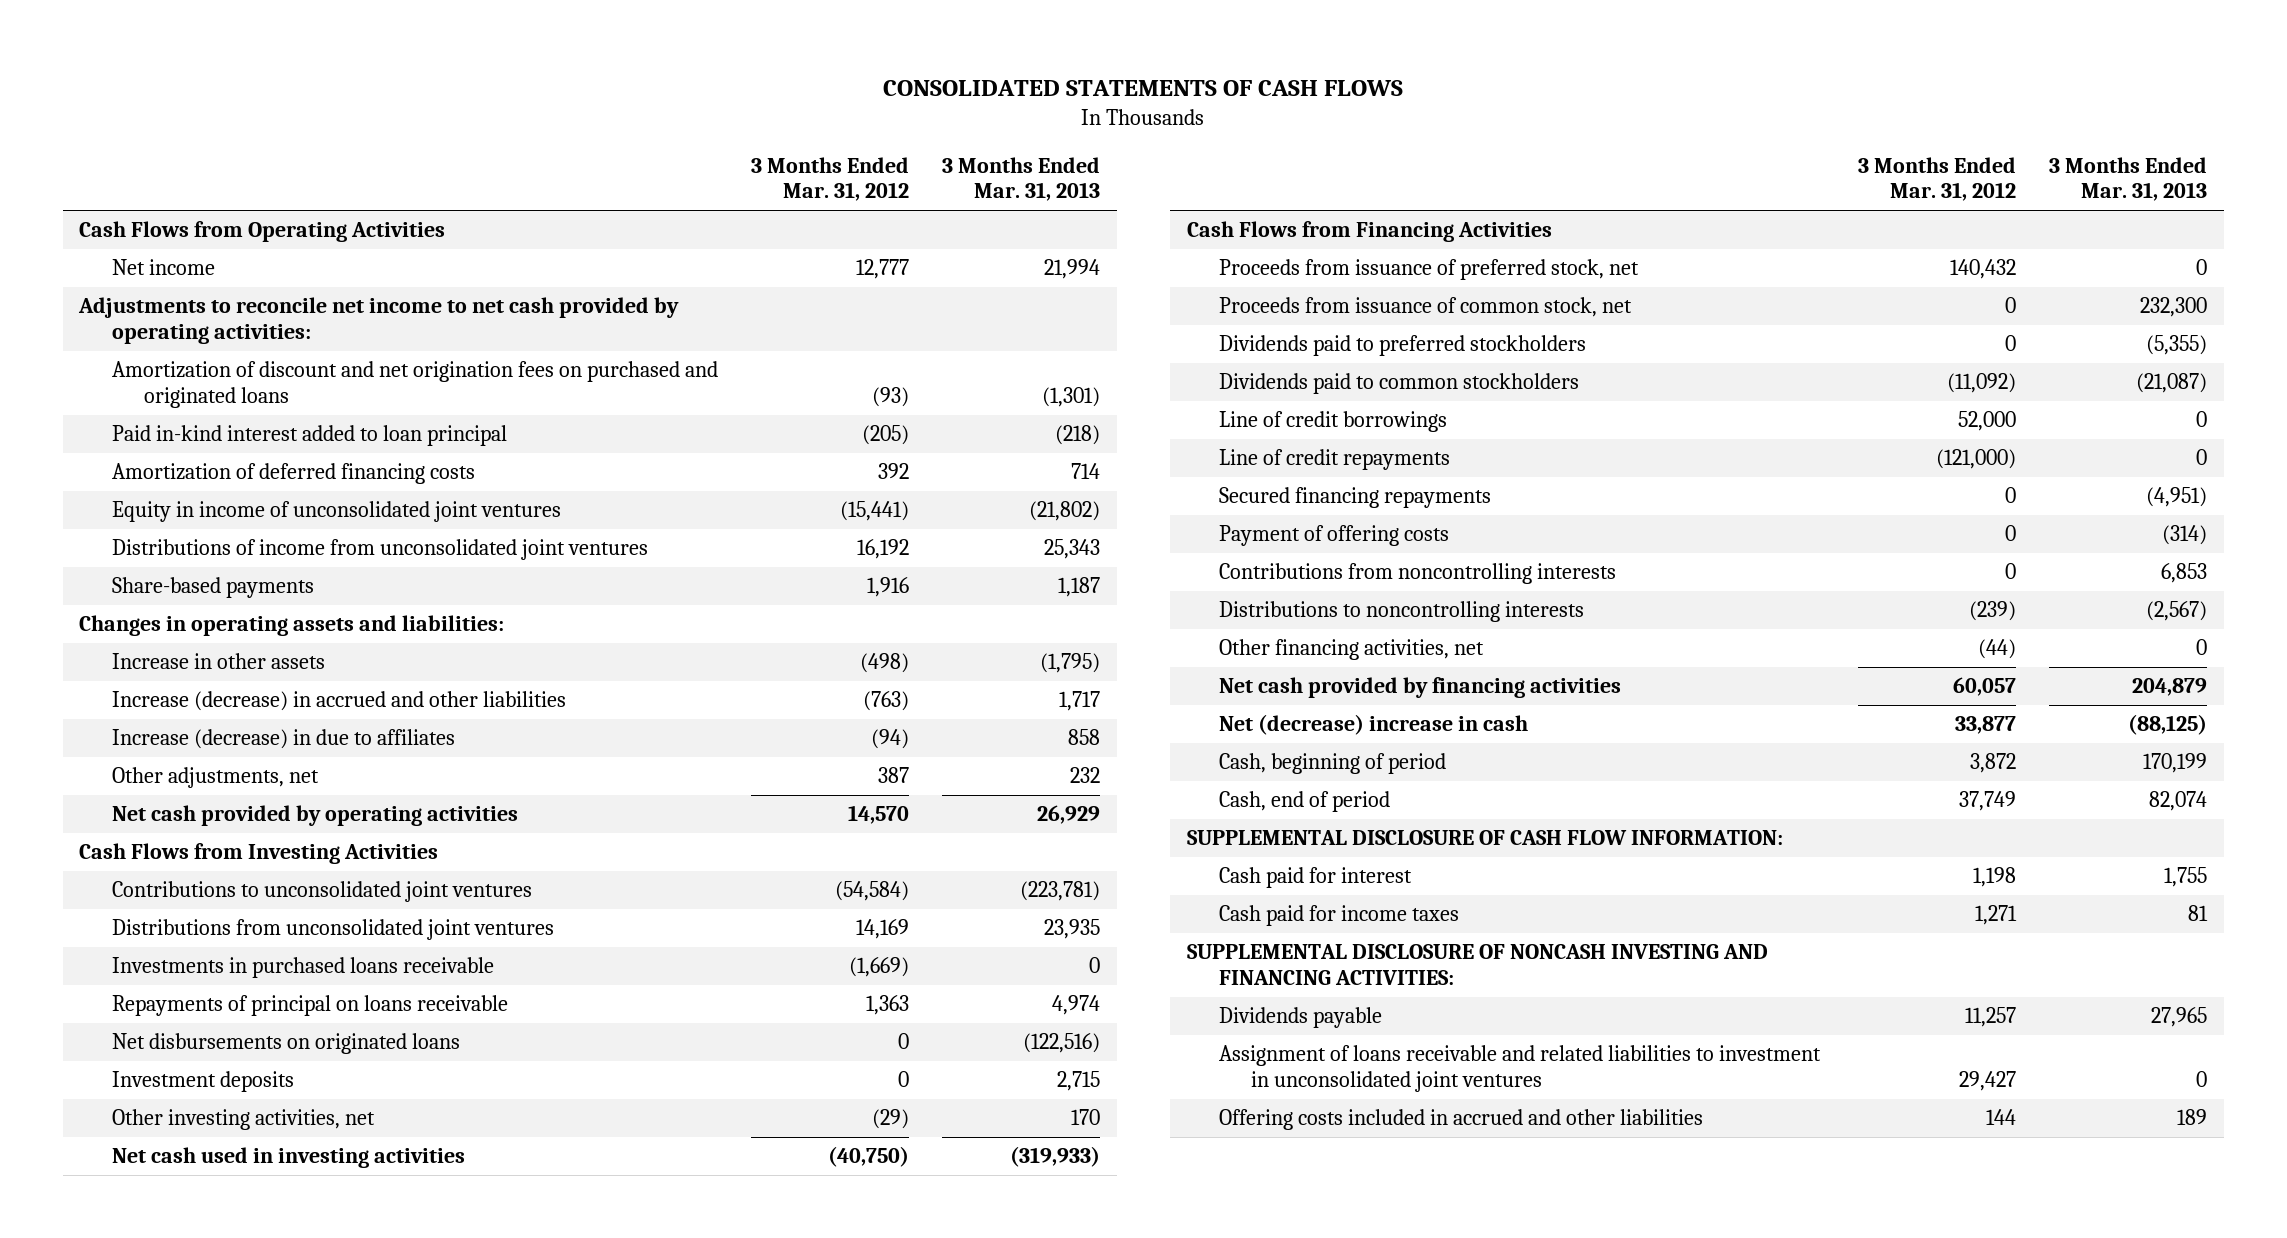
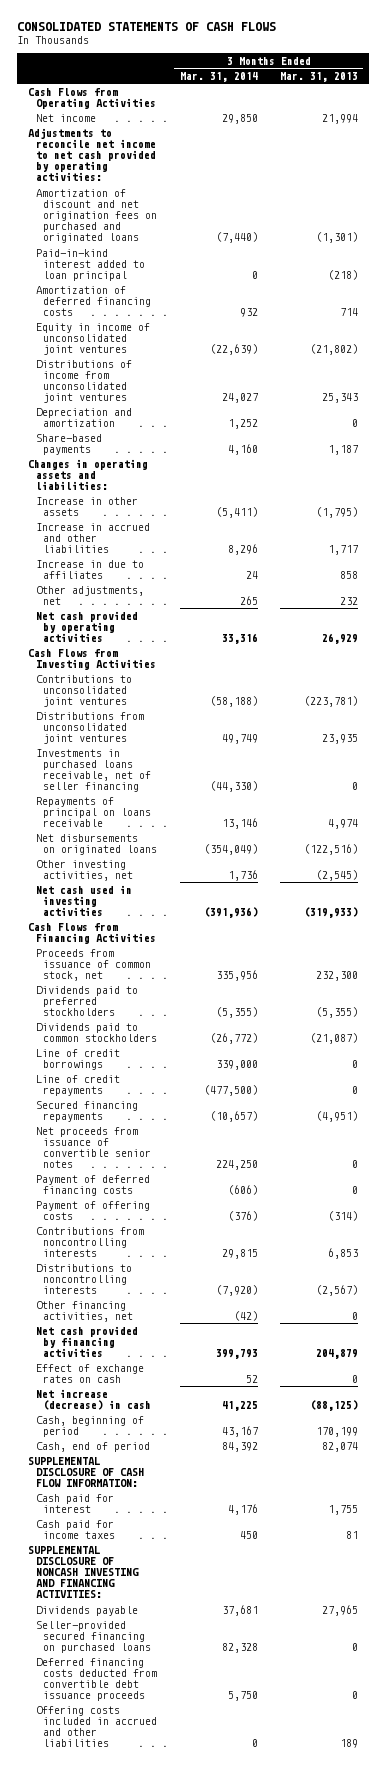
- | 3 Months Ended Mar. 31, 2012 | 3 Months Ended Mar. 31, 2013
+ | 3 Months Ended Mar. 31, 2014 | 3 Months Ended Mar. 31, 2013
- Paid in-kind interest added to loan principal | (205) | (218)
+ Paid-in-kind interest added to loan principal | 0 | (218)
+ Depreciation and amortization | 1,252 | 0
- Increase (decrease) in accrued and other liabilities | (763) | 1,717
- Increase (decrease) in due to affiliates | (94) | 858
+ Increase in accrued and other liabilities | 8,296 | 1,717
+ Increase in due to affiliates | 24 | 858
- Investments in purchased loans receivable | (1,669) | 0
+ Investments in purchased loans receivable, net of seller financing | (44,330) | 0
- Investment deposits | 0 | 2,715
- Other investing activities, net | (29) | 170
+ Other investing activities, net | 1,736 | (2,545)
- Proceeds from issuance of preferred stock, net | 140,432 | 0
+ Net proceeds from issuance of convertible senior notes | 224,250 | 0
+ Payment of deferred financing costs | (606) | 0
- Net (decrease) increase in cash | 33,877 | (88,125)
+ Effect of exchange rates on cash | 52 | 0
+ Net increase (decrease) in cash | 41,225 | (88,125)
- Assignment of loans receivable and related liabilities to investment in unconsolidated joint ventures | 29,427 | 0
+ Seller-provided secured financing on purchased loans | 82,328 | 0
+ Deferred financing costs deducted from convertible debt issuance proceeds | 5,750 | 0

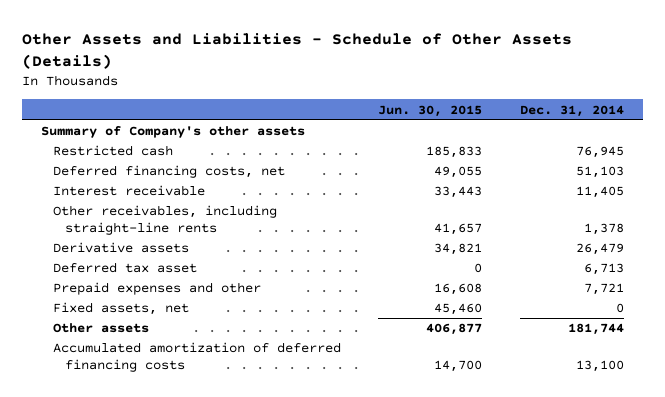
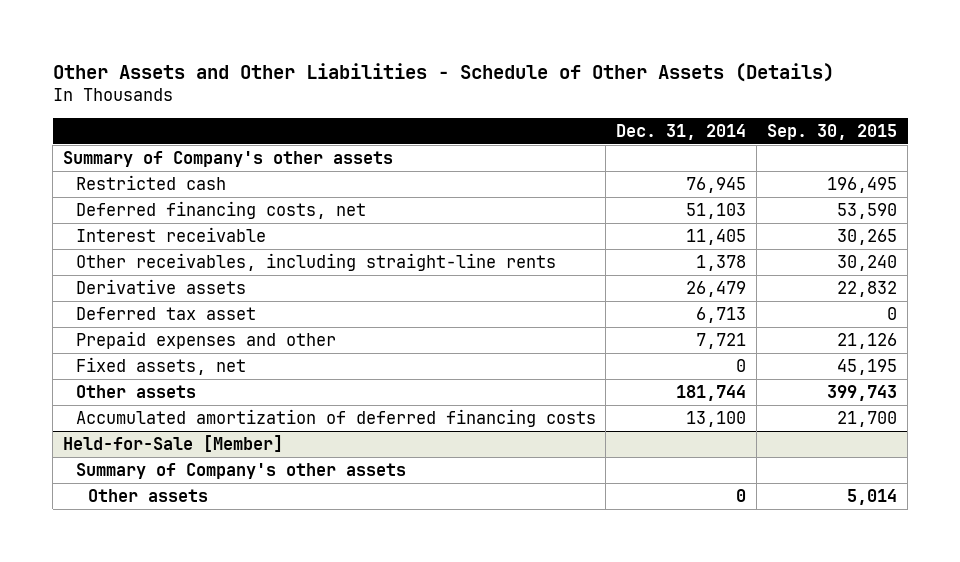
- Other Assets and Liabilities - Schedule of Other Assets (Details)
+ Other Assets and Other Liabilities - Schedule of Other Assets (Details)
- | Jun. 30, 2015 | Dec. 31, 2014
+ | Dec. 31, 2014 | Sep. 30, 2015
+ Held-for-Sale [Member]
+ Summary of Company's other assets
+ Other assets | 0 | 5,014

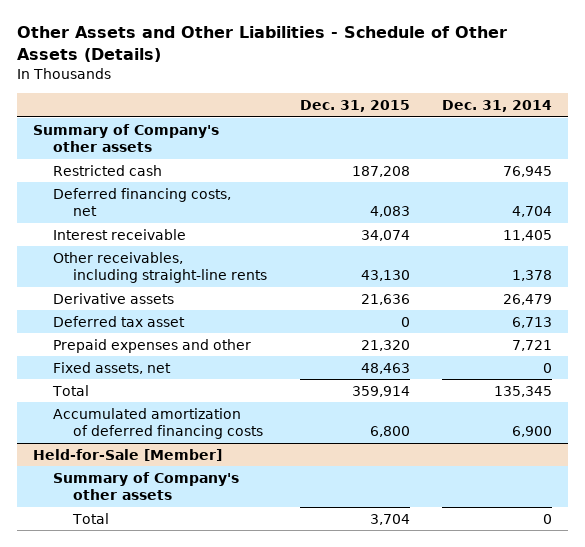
- | Dec. 31, 2014 | Sep. 30, 2015
+ | Dec. 31, 2015 | Dec. 31, 2014
- Deferred financing costs, net | 51,103 | 53,590
+ Deferred financing costs, net | 4,083 | 4,704
- Other assets | 181,744 | 399,743
- Accumulated amortization of deferred financing costs | 13,100 | 21,700
+ Total | 359,914 | 135,345
+ Accumulated amortization of deferred financing costs | 6,800 | 6,900
@ Held-for-Sale [Member]
- Other assets | 0 | 5,014
+ Total | 3,704 | 0

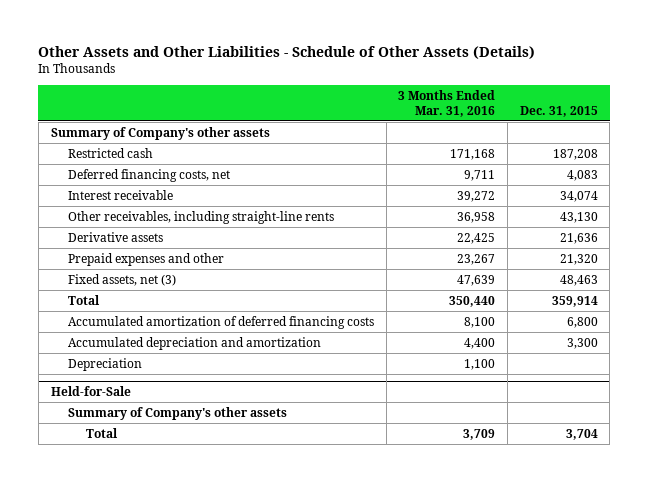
- | Dec. 31, 2015 | Dec. 31, 2014
+ | 3 Months Ended Mar. 31, 2016 | Dec. 31, 2015
- Deferred tax asset | 0 | 6,713
- Fixed assets, net | 48,463 | 0
+ Fixed assets, net (3) | 47,639 | 48,463
- Held-for-Sale [Member]
+ Accumulated depreciation and amortization | 4,400 | 3,300
+ Depreciation | 1,100 |
+ Held-for-Sale

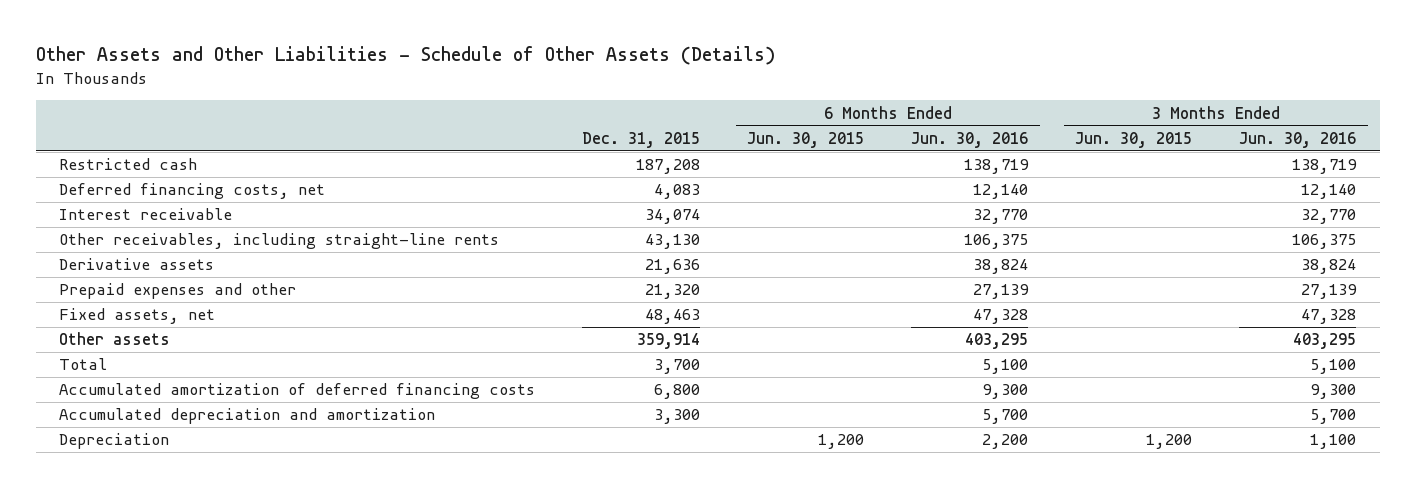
- | 3 Months Ended Mar. 31, 2016 | Dec. 31, 2015
+ | Dec. 31, 2015 | 6 Months Ended Jun. 30, 2015 | 6 Months Ended Jun. 30, 2016 | 3 Months Ended Jun. 30, 2015 | 3 Months Ended Jun. 30, 2016
- Summary of Company's other assets
- Fixed assets, net (3) | 47,639 | 48,463
- Total | 350,440 | 359,914
+ Fixed assets, net | 48,463 | | 47,328 | | 47,328
+ Other assets | 359,914 | | 403,295 | | 403,295
+ Total | 3,700 | | 5,100 | | 5,100
- Held-for-Sale
- Summary of Company's other assets
- Total | 3,709 | 3,704

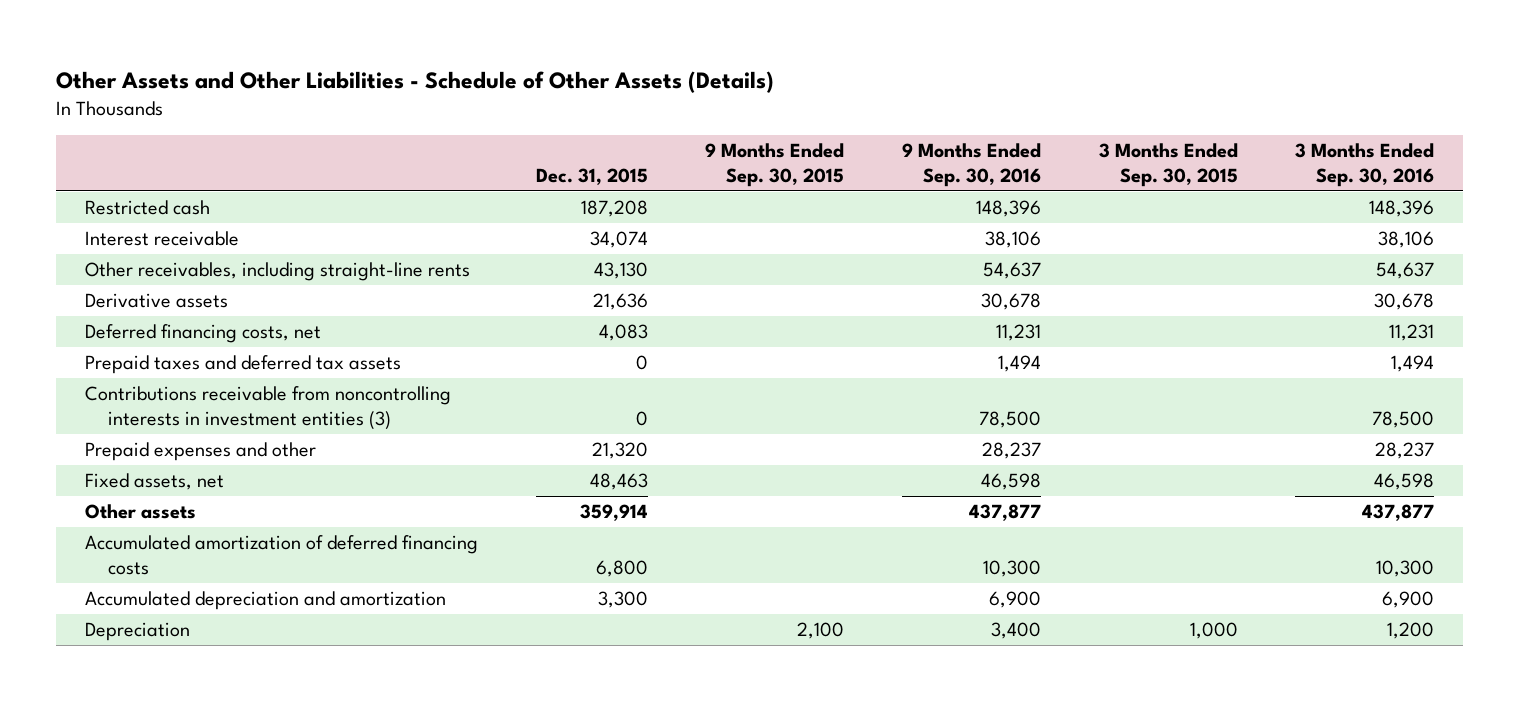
- | Dec. 31, 2015 | 6 Months Ended Jun. 30, 2015 | 6 Months Ended Jun. 30, 2016 | 3 Months Ended Jun. 30, 2015 | 3 Months Ended Jun. 30, 2016
+ | Dec. 31, 2015 | 9 Months Ended Sep. 30, 2015 | 9 Months Ended Sep. 30, 2016 | 3 Months Ended Sep. 30, 2015 | 3 Months Ended Sep. 30, 2016
moved down: Deferred financing costs, net | 4,083 | | 11,231 | | 11,231
+ Prepaid taxes and deferred tax assets | 0 | | 1,494 | | 1,494
+ Contributions receivable from noncontrolling interests in investment entities (3) | 0 | | 78,500 | | 78,500
- Total | 3,700 | | 5,100 | | 5,100

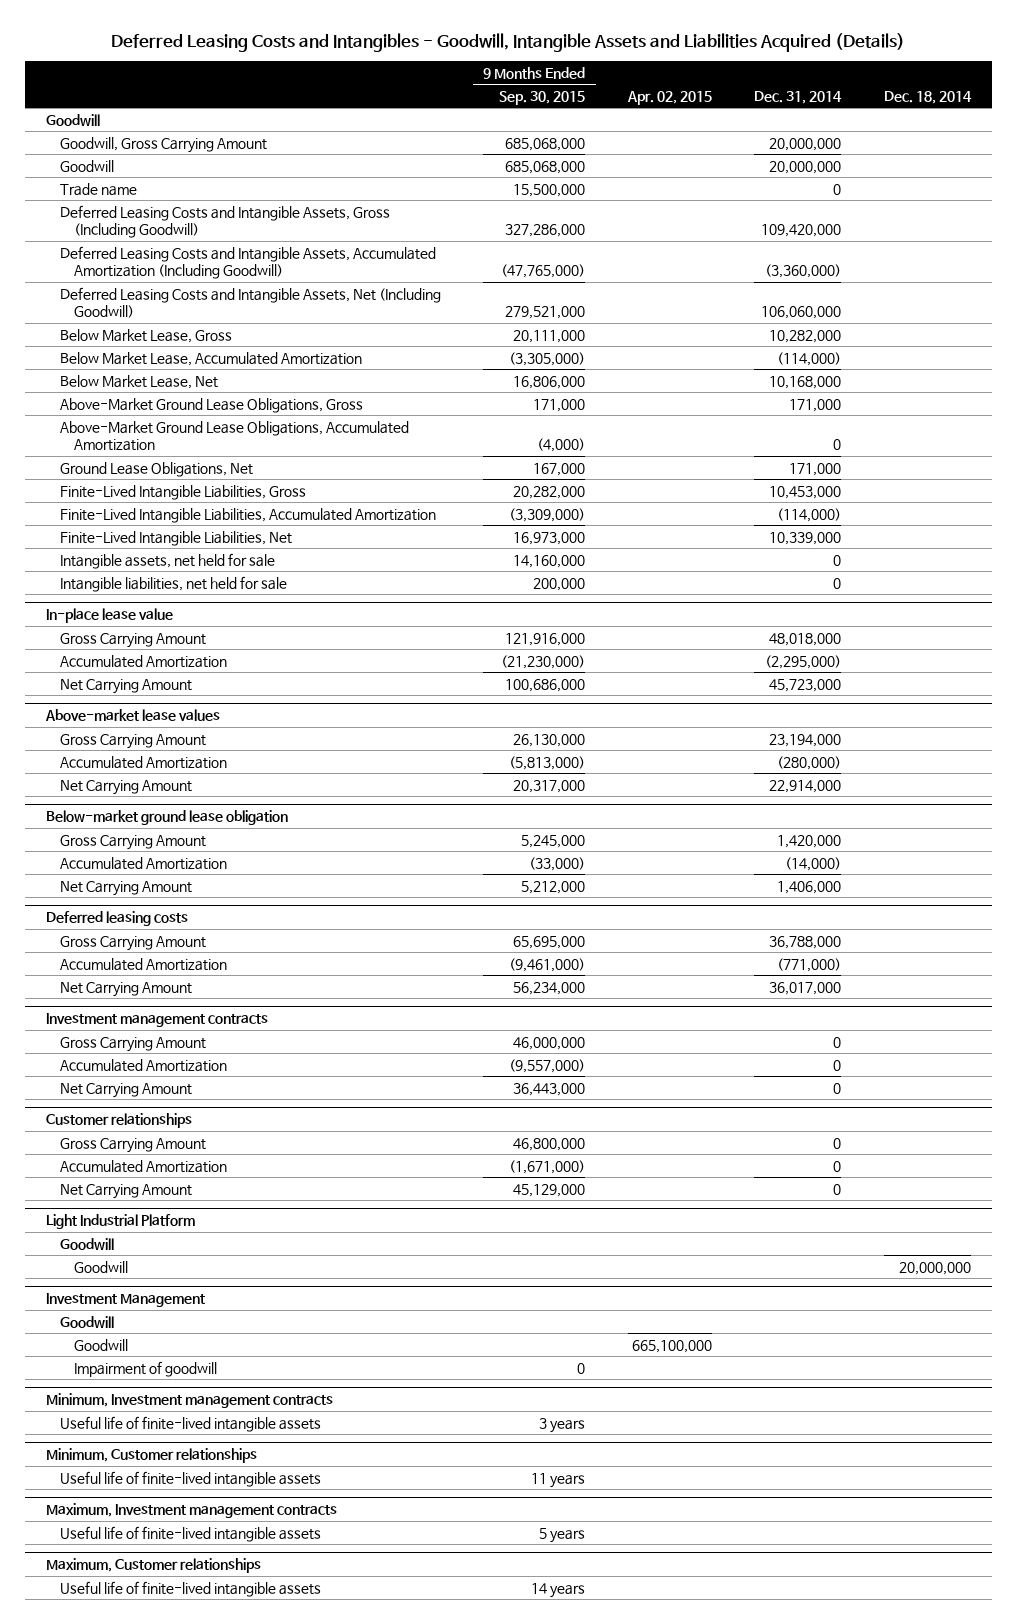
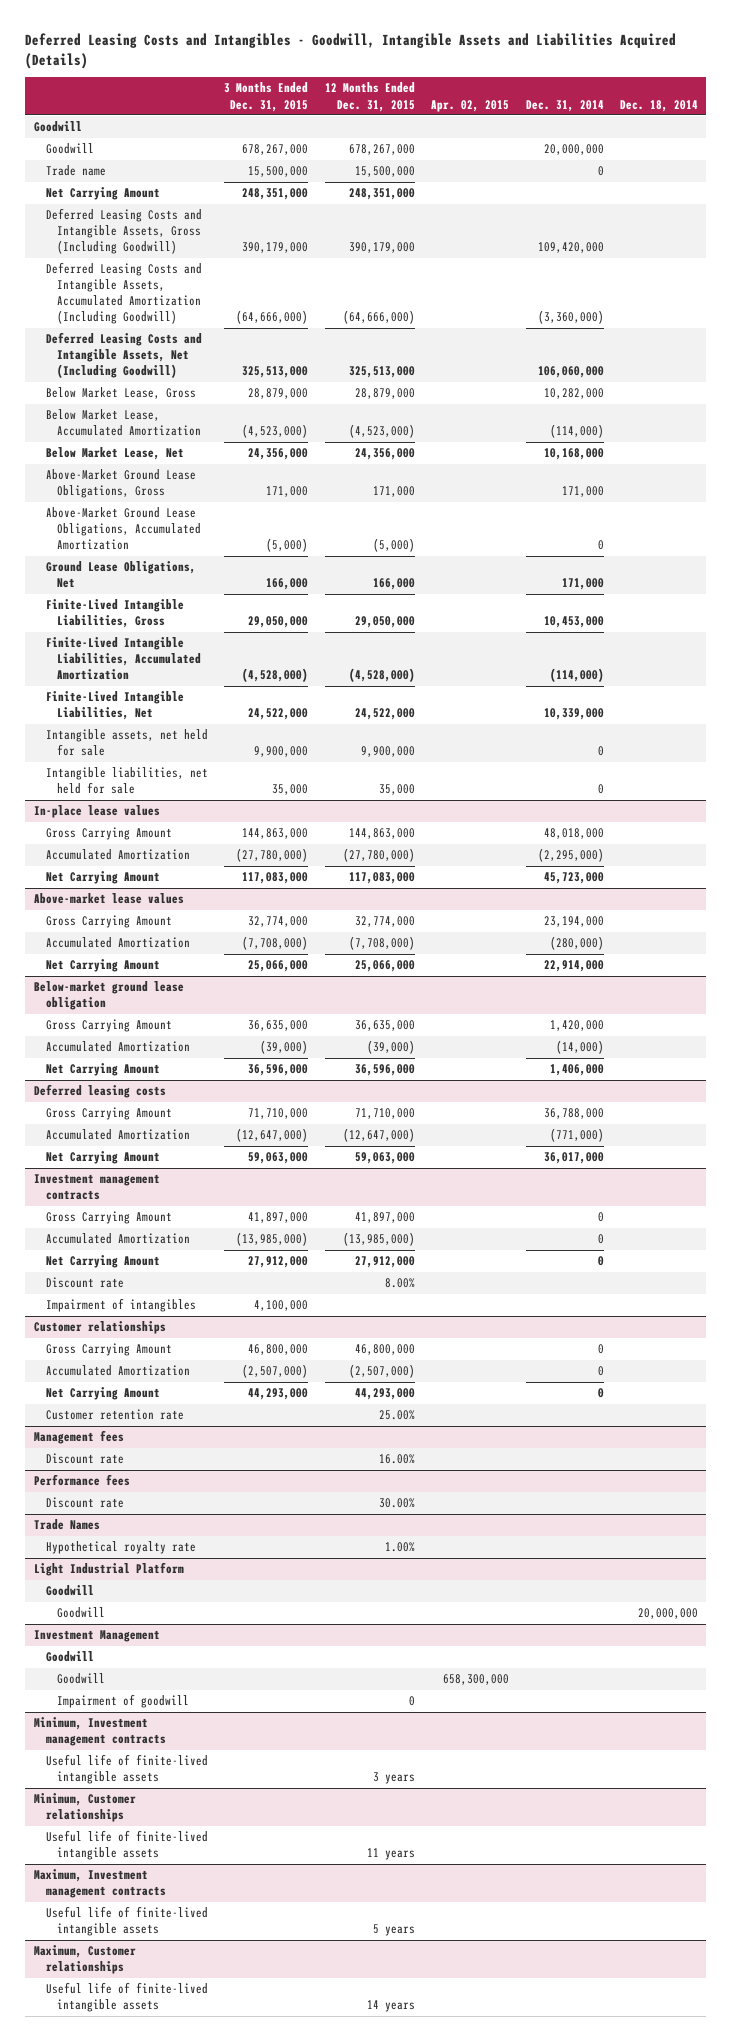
- | 9 Months Ended Sep. 30, 2015 | Apr. 02, 2015 | Dec. 31, 2014 | Dec. 18, 2014
+ | 3 Months Ended Dec. 31, 2015 | 12 Months Ended Dec. 31, 2015 | Apr. 02, 2015 | Dec. 31, 2014 | Dec. 18, 2014
- Goodwill, Gross Carrying Amount | 685,068,000 | | 20,000,000 |
+ Net Carrying Amount | 248,351,000 | 248,351,000 | | |
- In-place lease value
+ In-place lease values
@ Investment management contracts
+ Discount rate | | 8.00% | | |
+ Impairment of intangibles | 4,100,000 | | | |
@ Customer relationships
+ Customer retention rate | | 25.00% | | |
+ Management fees
+ Discount rate | | 16.00% | | |
+ Performance fees
+ Discount rate | | 30.00% | | |
+ Trade Names
+ Hypothetical royalty rate | | 1.00% | | |
@ Investment Management
- Goodwill | | 665,100,000 | |
+ Goodwill | | | 658,300,000 | |

